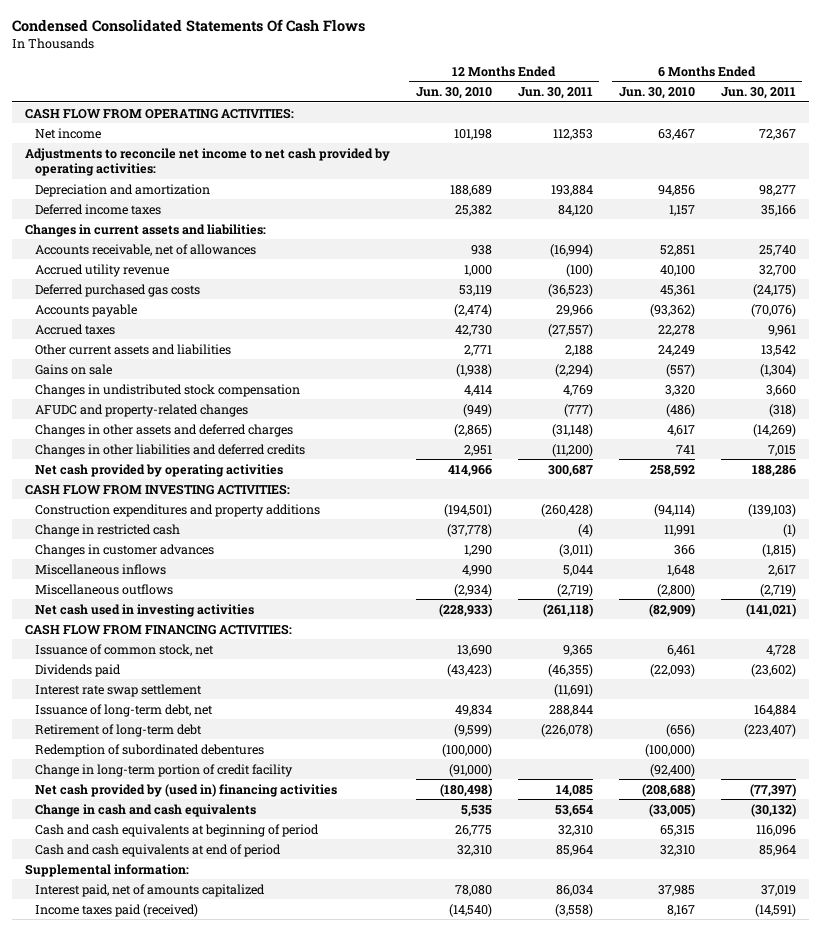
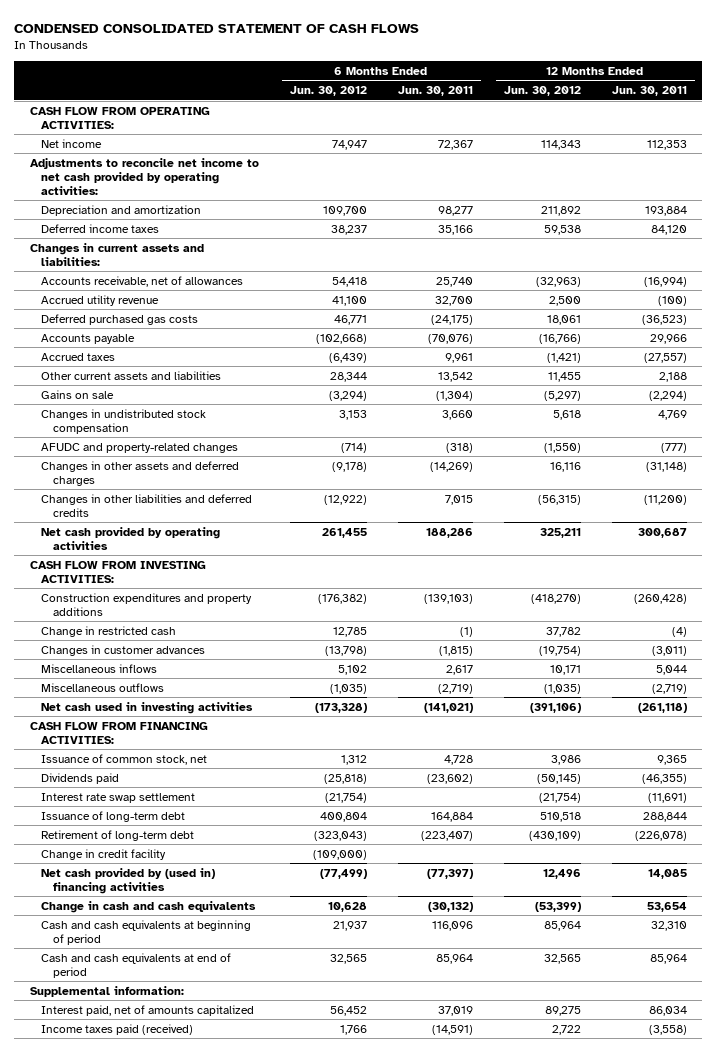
- Condensed Consolidated Statements Of Cash Flows
+ CONDENSED CONSOLIDATED STATEMENT OF CASH FLOWS
- | 12 Months Ended Jun. 30, 2010 | 12 Months Ended Jun. 30, 2011 | 6 Months Ended Jun. 30, 2010 | 6 Months Ended Jun. 30, 2011
+ | 6 Months Ended Jun. 30, 2012 | 6 Months Ended Jun. 30, 2011 | 12 Months Ended Jun. 30, 2012 | 12 Months Ended Jun. 30, 2011
- Issuance of long-term debt, net | 49,834 | 288,844 | | 164,884
+ Issuance of long-term debt | 400,804 | 164,884 | 510,518 | 288,844
- Redemption of subordinated debentures | (100,000) | | (100,000) |
- Change in long-term portion of credit facility | (91,000) | | (92,400) |
+ Change in credit facility | (109,000) | | |

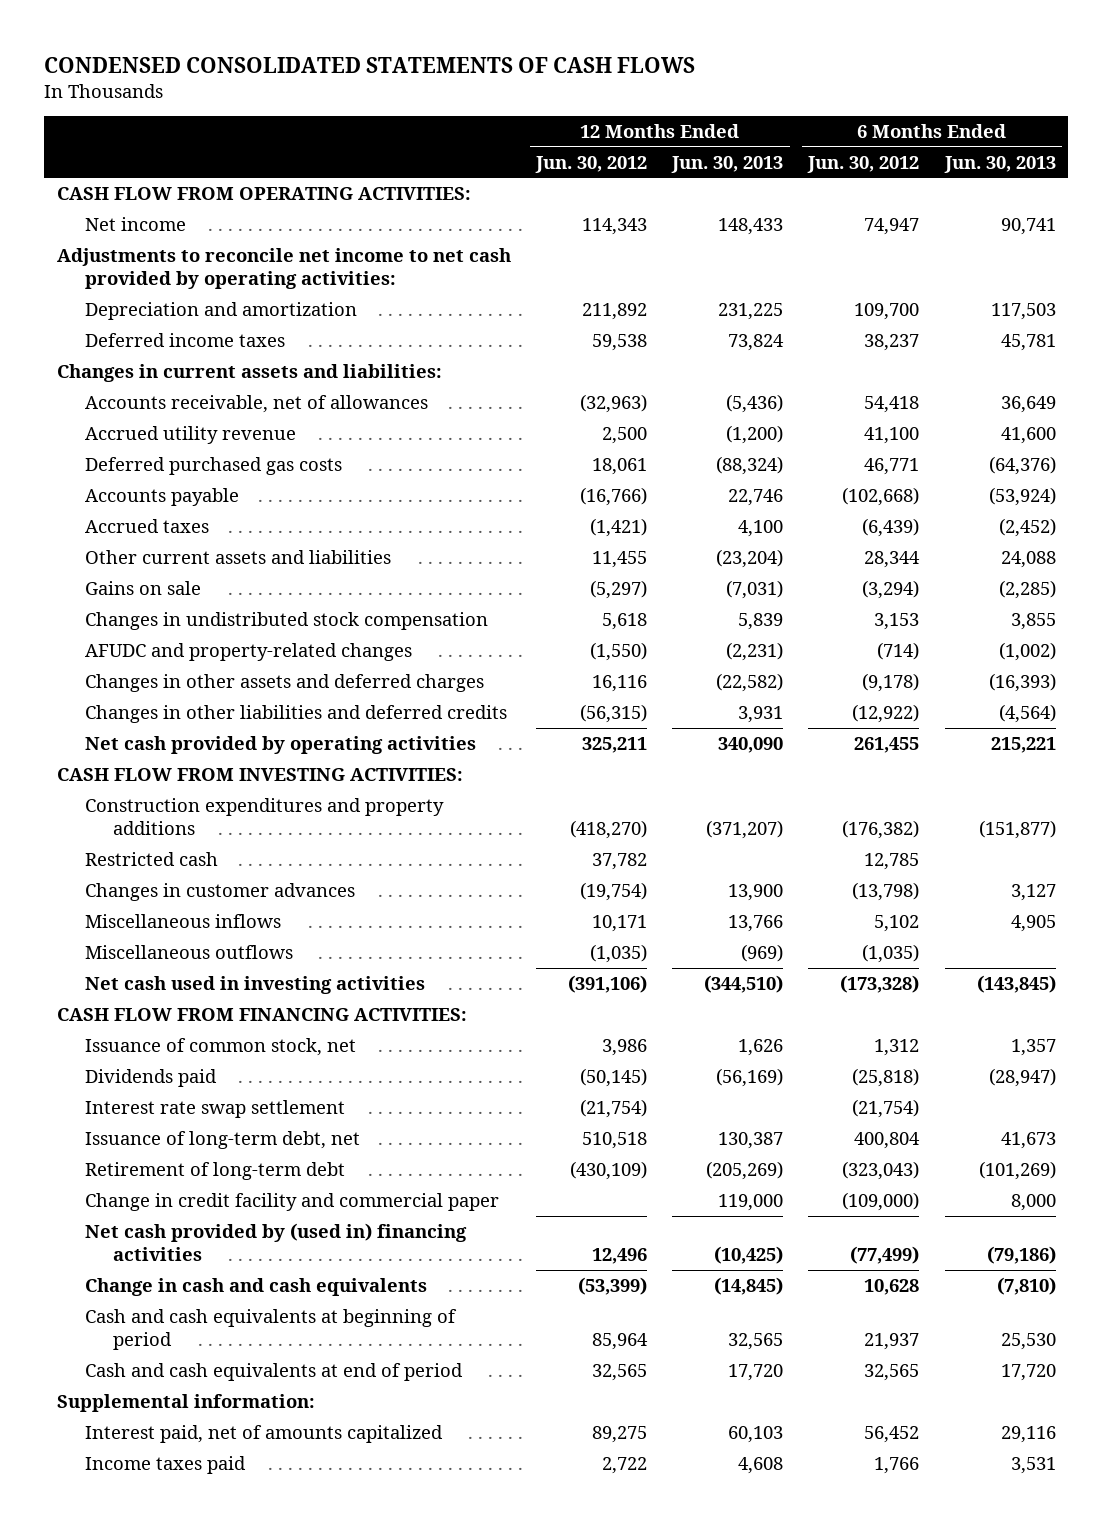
- CONDENSED CONSOLIDATED STATEMENT OF CASH FLOWS
+ CONDENSED CONSOLIDATED STATEMENTS OF CASH FLOWS
- | 6 Months Ended Jun. 30, 2012 | 6 Months Ended Jun. 30, 2011 | 12 Months Ended Jun. 30, 2012 | 12 Months Ended Jun. 30, 2011
+ | 12 Months Ended Jun. 30, 2012 | 12 Months Ended Jun. 30, 2013 | 6 Months Ended Jun. 30, 2012 | 6 Months Ended Jun. 30, 2013
- Change in restricted cash | 12,785 | (1) | 37,782 | (4)
+ Restricted cash | 37,782 | | 12,785 |
- Issuance of long-term debt | 400,804 | 164,884 | 510,518 | 288,844
+ Issuance of long-term debt, net | 510,518 | 130,387 | 400,804 | 41,673
- Change in credit facility | (109,000) | | |
+ Change in credit facility and commercial paper | | 119,000 | (109,000) | 8,000
- Income taxes paid (received) | 1,766 | (14,591) | 2,722 | (3,558)
+ Income taxes paid | 2,722 | 4,608 | 1,766 | 3,531

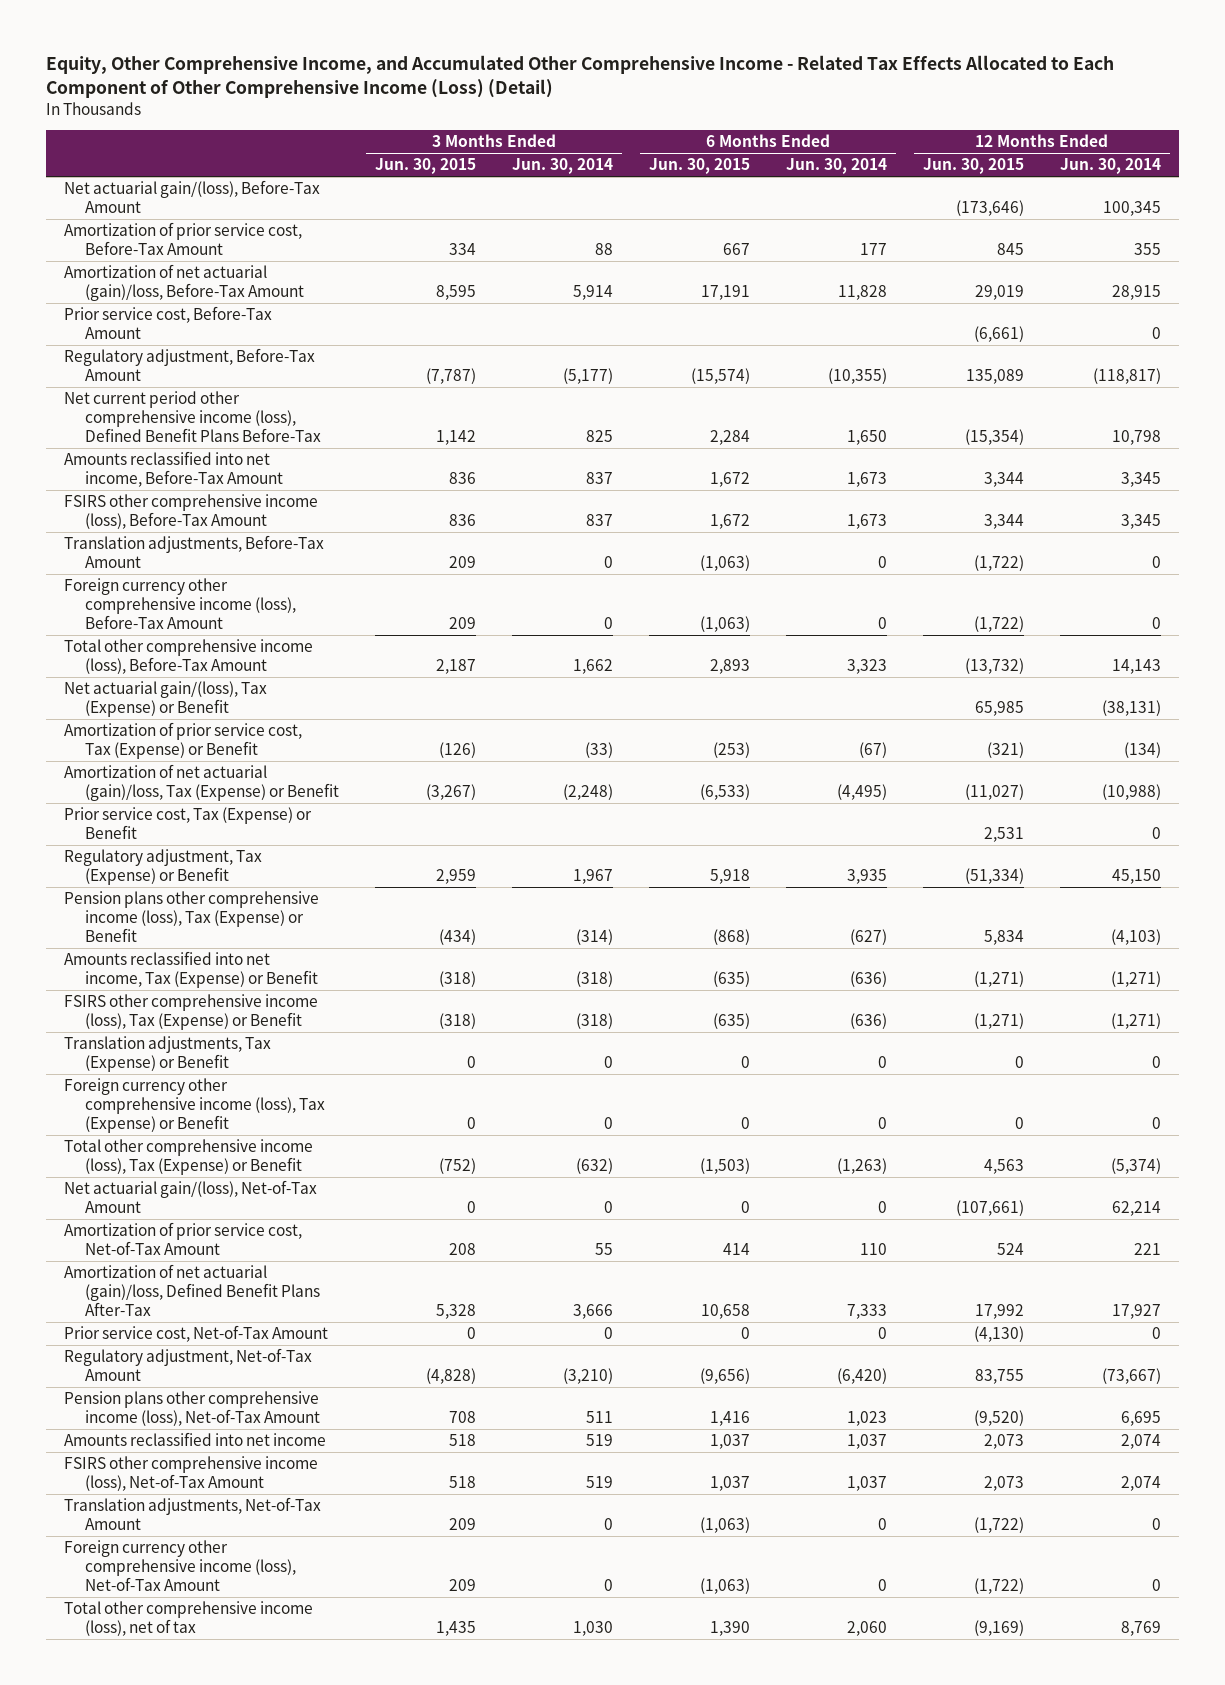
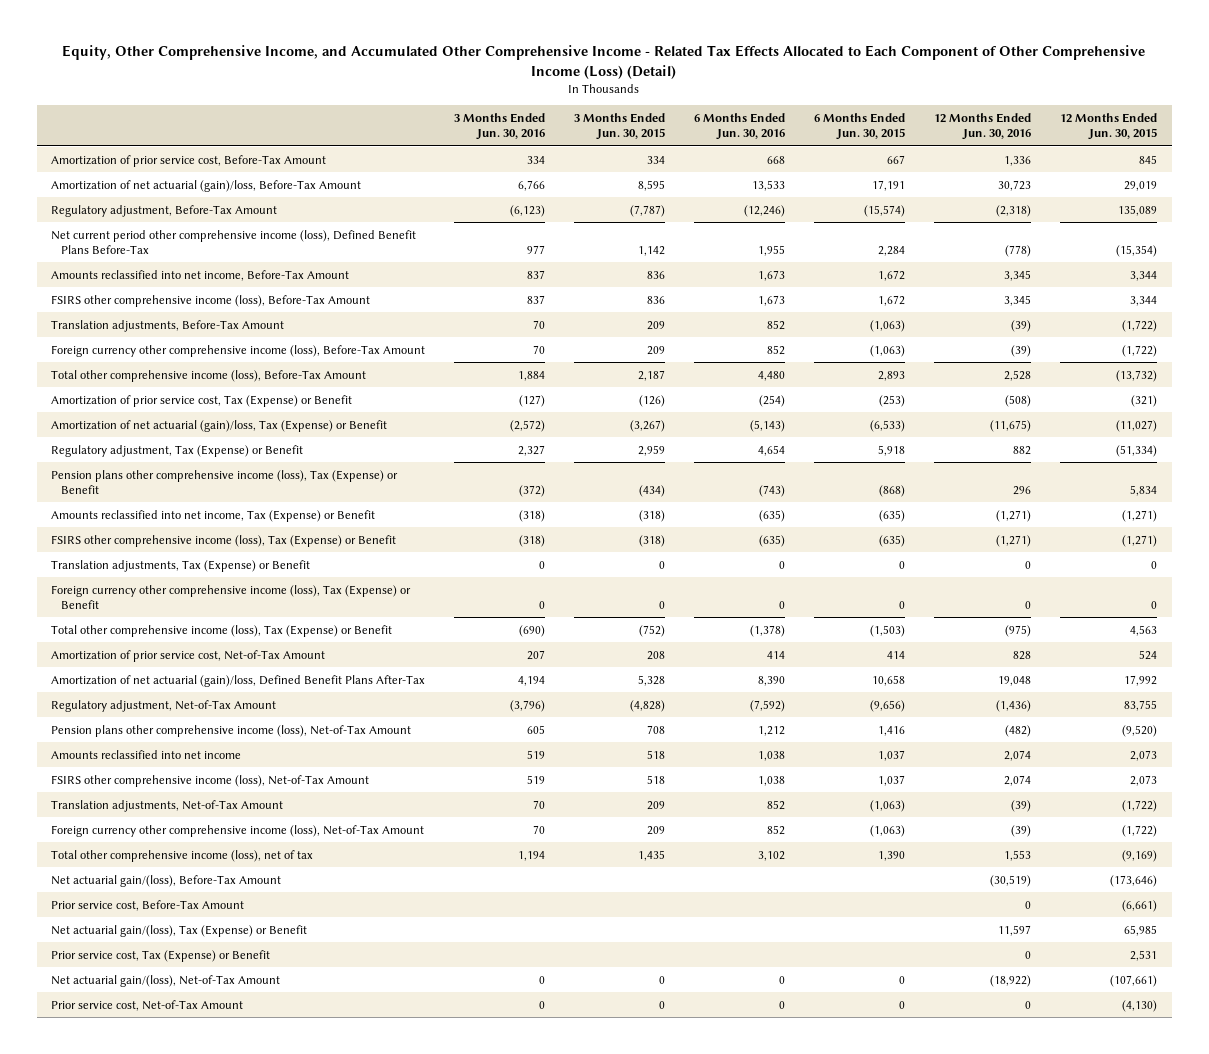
- | 3 Months Ended Jun. 30, 2015 | 3 Months Ended Jun. 30, 2014 | 6 Months Ended Jun. 30, 2015 | 6 Months Ended Jun. 30, 2014 | 12 Months Ended Jun. 30, 2015 | 12 Months Ended Jun. 30, 2014
+ | 3 Months Ended Jun. 30, 2016 | 3 Months Ended Jun. 30, 2015 | 6 Months Ended Jun. 30, 2016 | 6 Months Ended Jun. 30, 2015 | 12 Months Ended Jun. 30, 2016 | 12 Months Ended Jun. 30, 2015
moved down: Net actuarial gain/(loss), Before-Tax Amount | | | | | (30,519) | (173,646)
moved down: Prior service cost, Before-Tax Amount | | | | | 0 | (6,661)
moved down: Net actuarial gain/(loss), Tax (Expense) or Benefit | | | | | 11,597 | 65,985
moved down: Prior service cost, Tax (Expense) or Benefit | | | | | 0 | 2,531
moved down: Net actuarial gain/(loss), Net-of-Tax Amount | 0 | 0 | 0 | 0 | (18,922) | (107,661)
moved down: Prior service cost, Net-of-Tax Amount | 0 | 0 | 0 | 0 | 0 | (4,130)

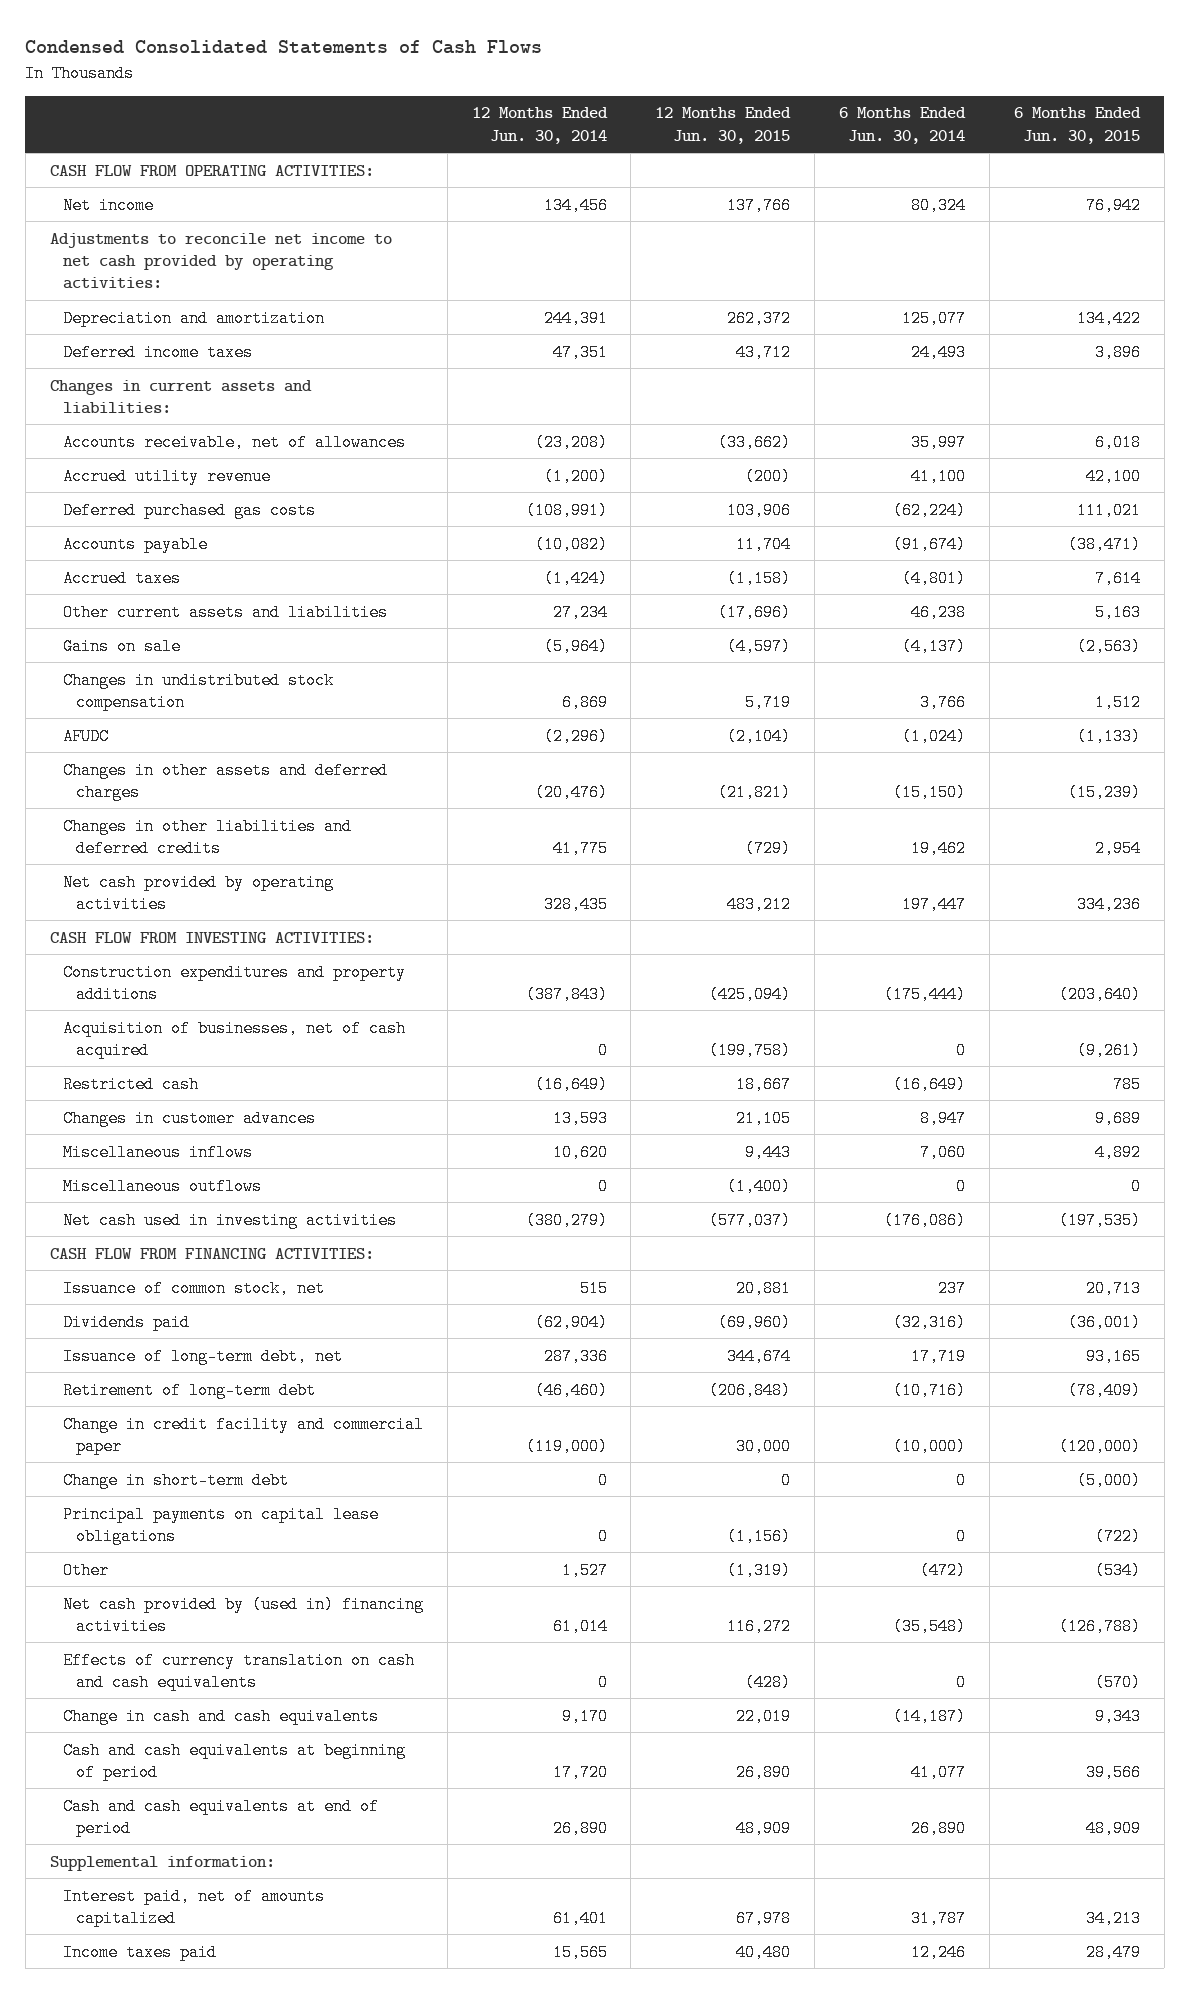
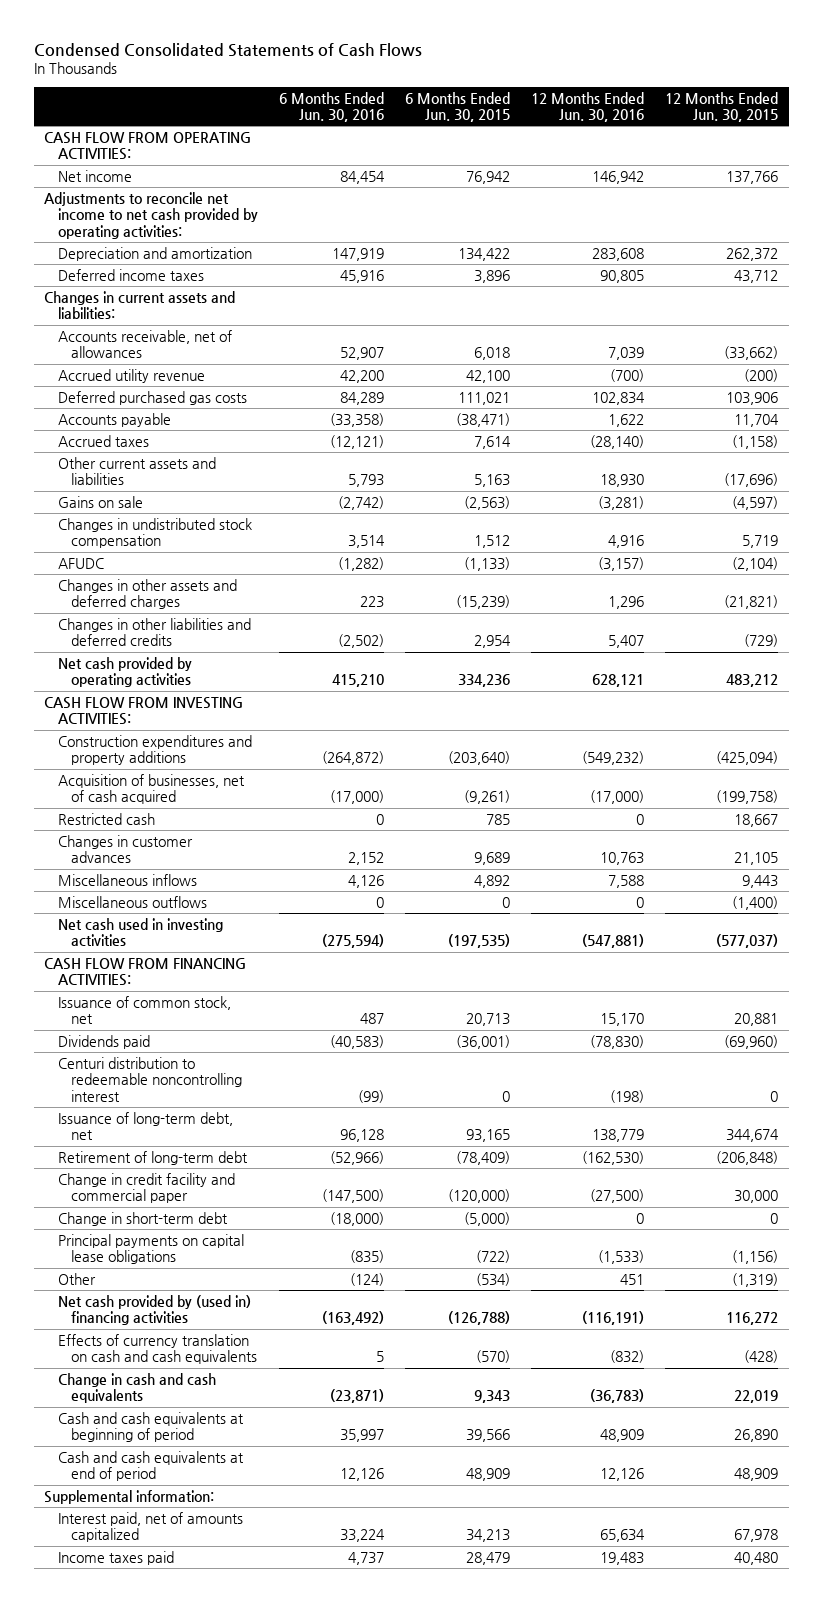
- | 12 Months Ended Jun. 30, 2014 | 12 Months Ended Jun. 30, 2015 | 6 Months Ended Jun. 30, 2014 | 6 Months Ended Jun. 30, 2015
+ | 6 Months Ended Jun. 30, 2016 | 6 Months Ended Jun. 30, 2015 | 12 Months Ended Jun. 30, 2016 | 12 Months Ended Jun. 30, 2015
+ Centuri distribution to redeemable noncontrolling interest | (99) | 0 | (198) | 0

